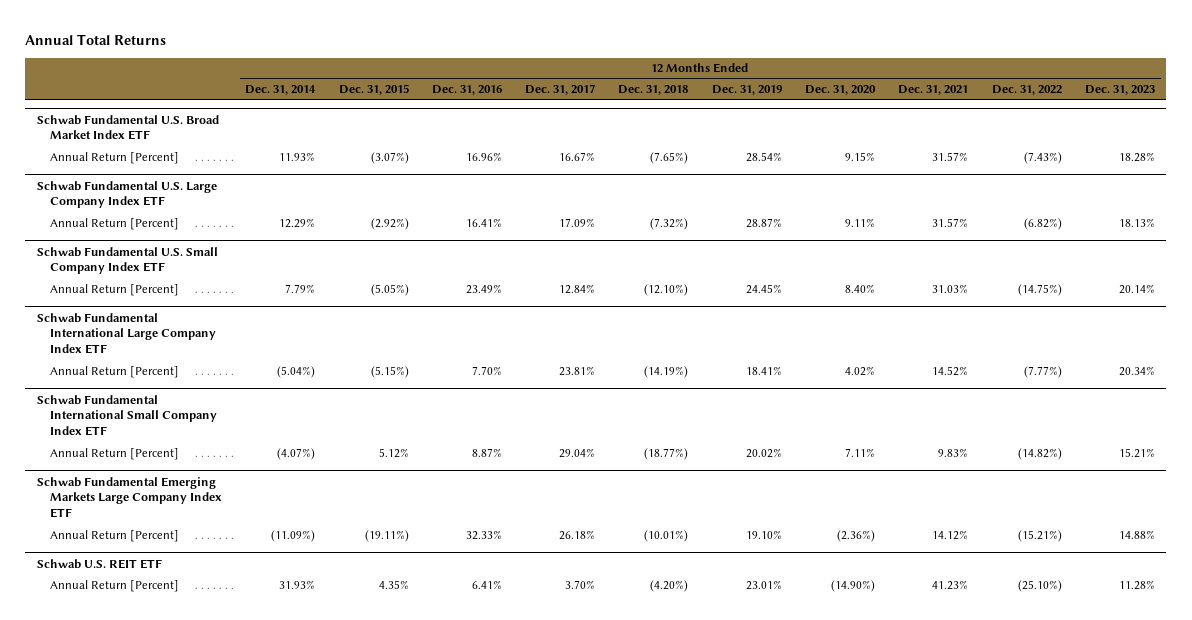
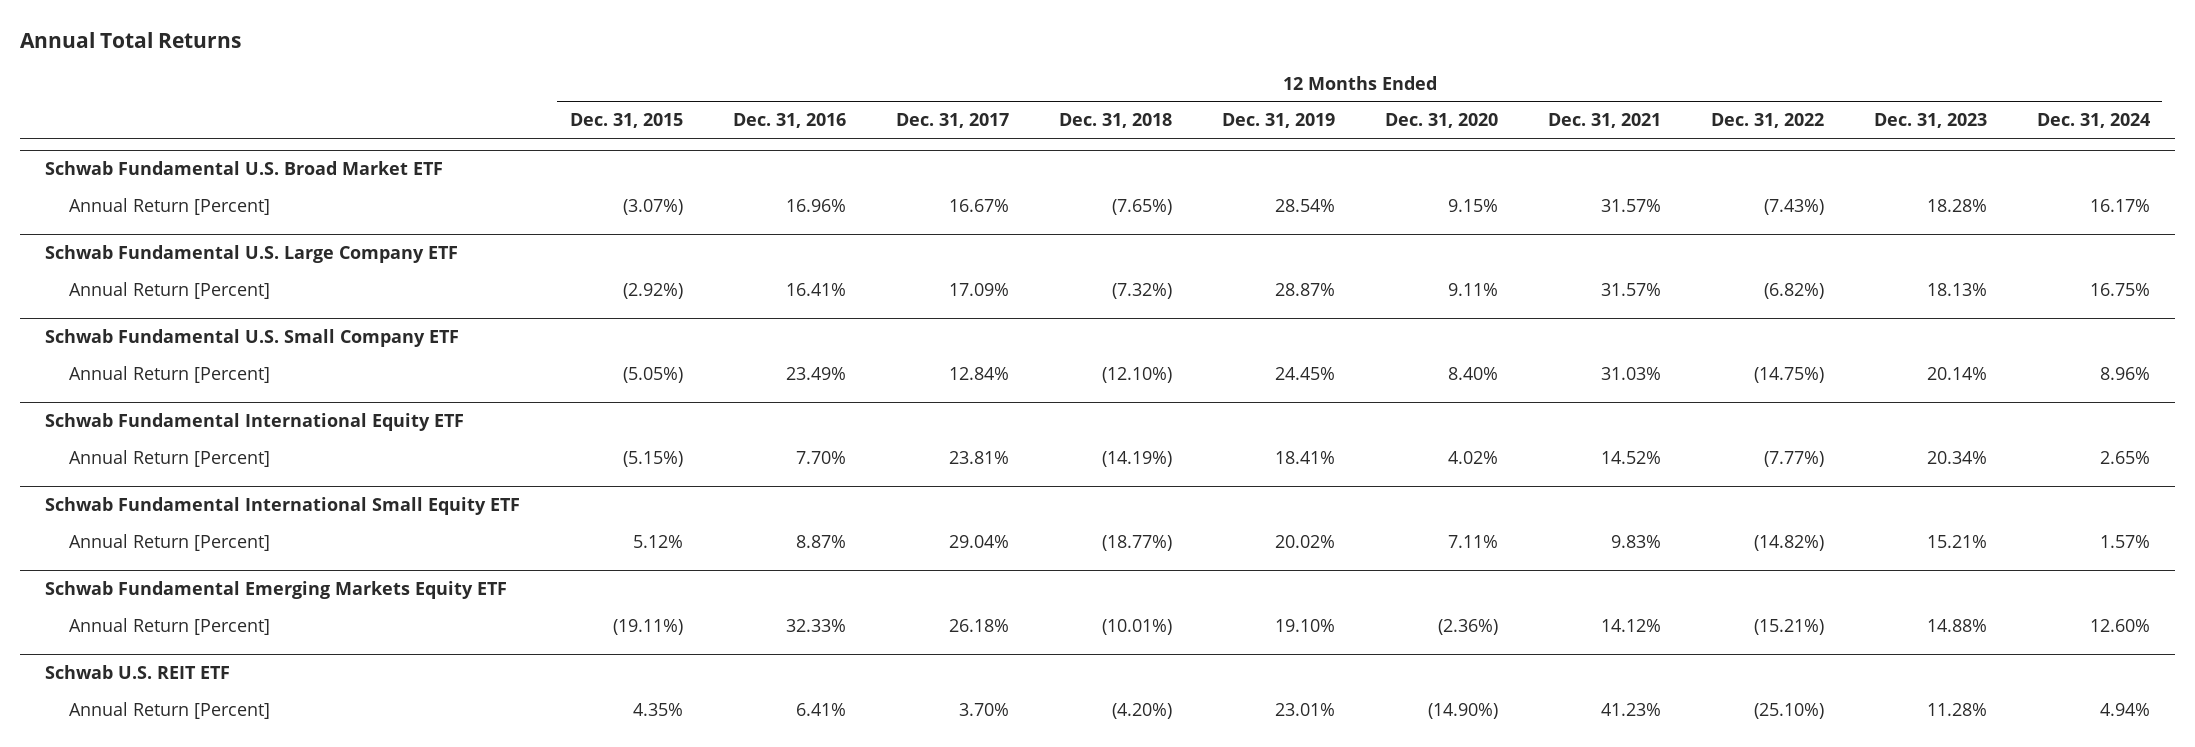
- | 12 Months Ended Dec. 31, 2014 | 12 Months Ended Dec. 31, 2015 | 12 Months Ended Dec. 31, 2016 | 12 Months Ended Dec. 31, 2017 | 12 Months Ended Dec. 31, 2018 | 12 Months Ended Dec. 31, 2019 | 12 Months Ended Dec. 31, 2020 | 12 Months Ended Dec. 31, 2021 | 12 Months Ended Dec. 31, 2022 | 12 Months Ended Dec. 31, 2023
+ | 12 Months Ended Dec. 31, 2015 | 12 Months Ended Dec. 31, 2016 | 12 Months Ended Dec. 31, 2017 | 12 Months Ended Dec. 31, 2018 | 12 Months Ended Dec. 31, 2019 | 12 Months Ended Dec. 31, 2020 | 12 Months Ended Dec. 31, 2021 | 12 Months Ended Dec. 31, 2022 | 12 Months Ended Dec. 31, 2023 | 12 Months Ended Dec. 31, 2024
- Schwab Fundamental U.S. Broad Market Index ETF
+ Schwab Fundamental U.S. Broad Market ETF
- Schwab Fundamental U.S. Large Company Index ETF
+ Schwab Fundamental U.S. Large Company ETF
- Schwab Fundamental U.S. Small Company Index ETF
+ Schwab Fundamental U.S. Small Company ETF
- Schwab Fundamental International Large Company Index ETF
+ Schwab Fundamental International Equity ETF
- Schwab Fundamental International Small Company Index ETF
+ Schwab Fundamental International Small Equity ETF
- Schwab Fundamental Emerging Markets Large Company Index ETF
+ Schwab Fundamental Emerging Markets Equity ETF

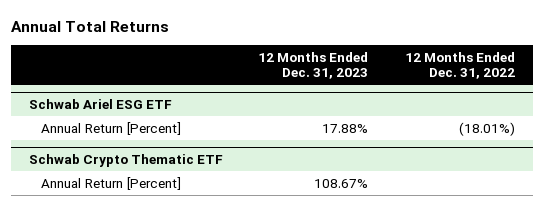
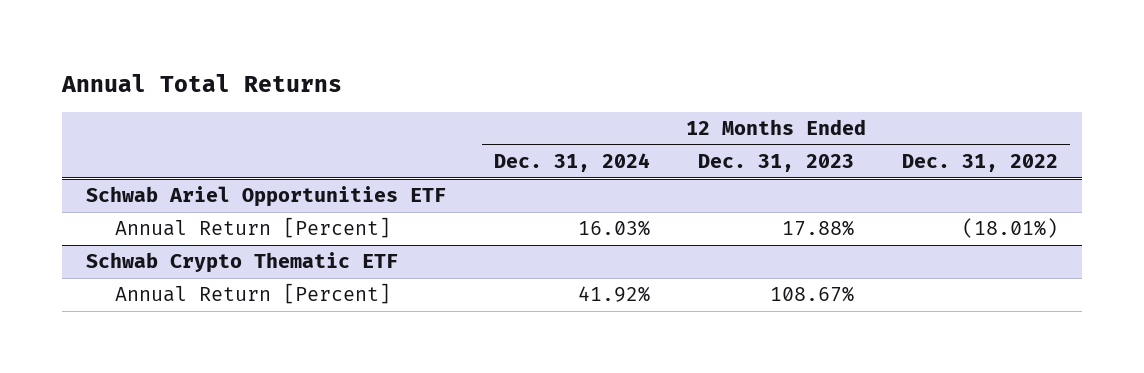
- | 12 Months Ended Dec. 31, 2023 | 12 Months Ended Dec. 31, 2022
+ | 12 Months Ended Dec. 31, 2024 | 12 Months Ended Dec. 31, 2023 | 12 Months Ended Dec. 31, 2022
- Schwab Ariel ESG ETF
+ Schwab Ariel Opportunities ETF

